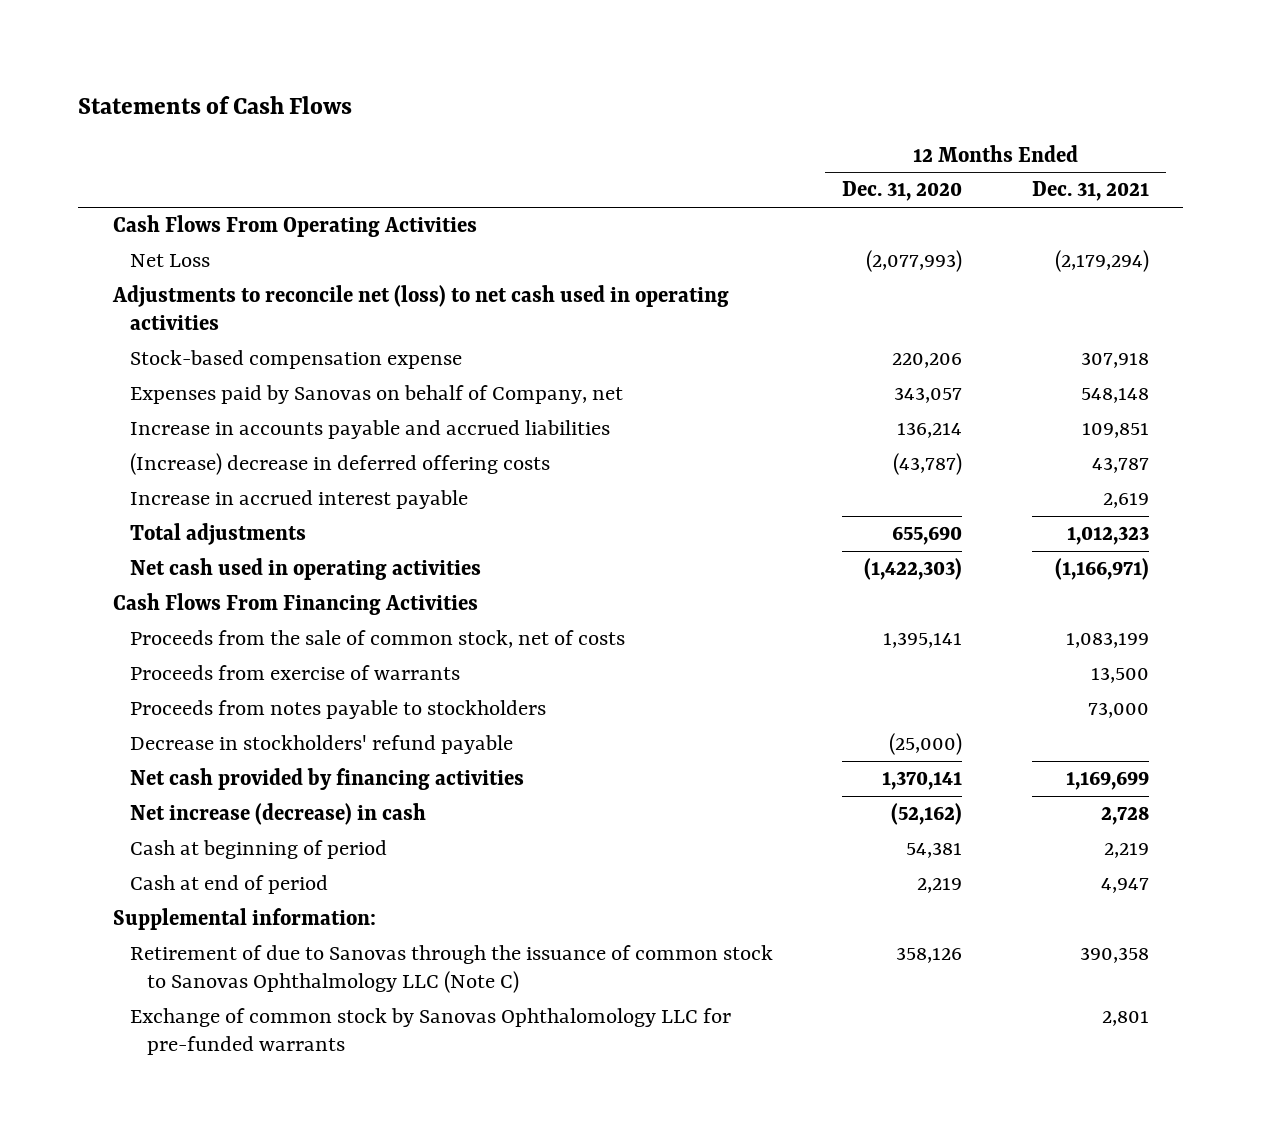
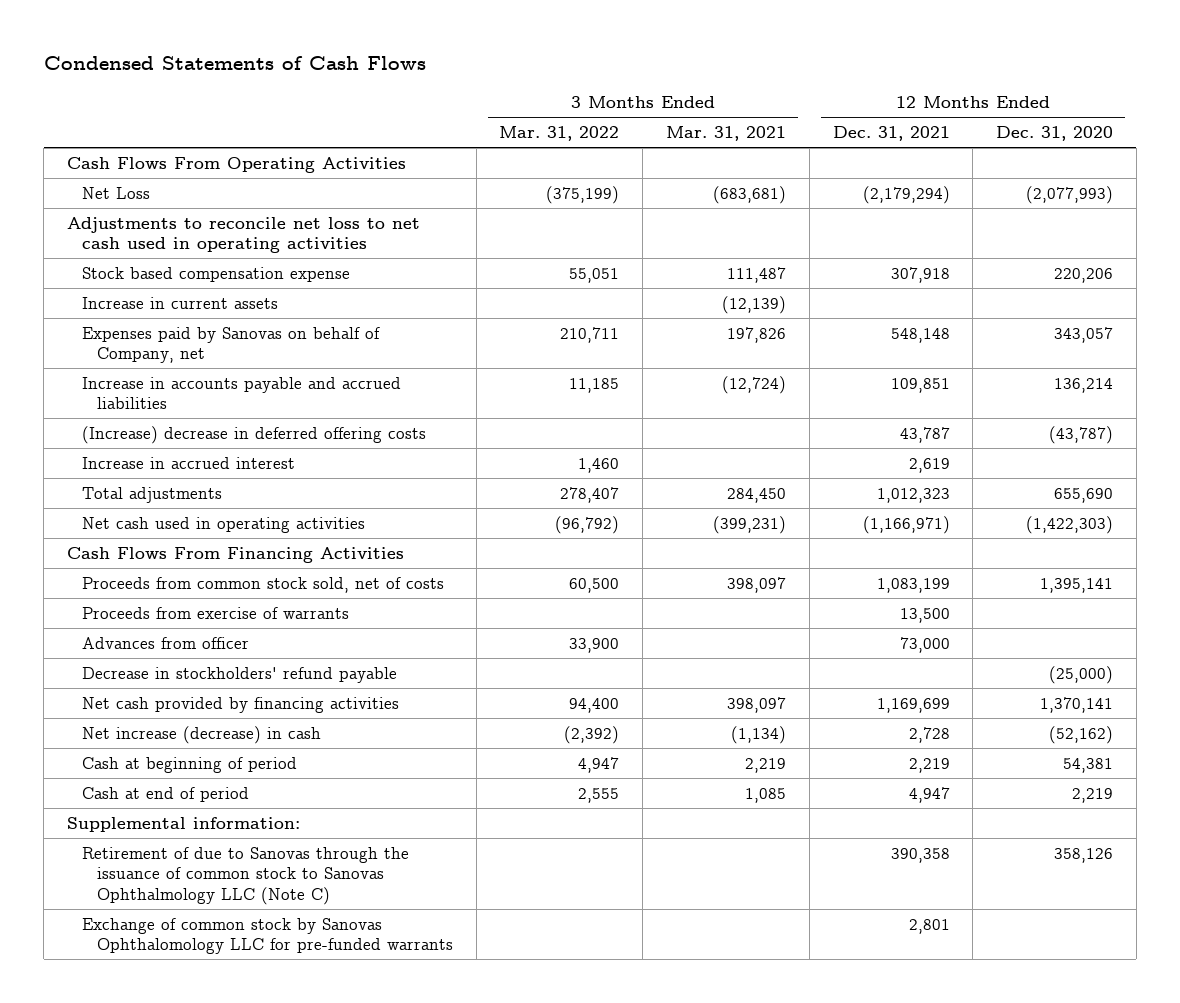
- Statements of Cash Flows
+ Condensed Statements of Cash Flows
- | 12 Months Ended Dec. 31, 2020 | 12 Months Ended Dec. 31, 2021
+ | 3 Months Ended Mar. 31, 2022 | 3 Months Ended Mar. 31, 2021 | 12 Months Ended Dec. 31, 2021 | 12 Months Ended Dec. 31, 2020
- Adjustments to reconcile net (loss) to net cash used in operating activities
- Stock-based compensation expense | 220,206 | 307,918
+ Adjustments to reconcile net loss to net cash used in operating activities
+ Stock based compensation expense | 55,051 | 111,487 | 307,918 | 220,206
+ Increase in current assets | | (12,139) | |
- Increase in accrued interest payable | | 2,619
+ Increase in accrued interest | 1,460 | | 2,619 |
- Proceeds from the sale of common stock, net of costs | 1,395,141 | 1,083,199
+ Proceeds from common stock sold, net of costs | 60,500 | 398,097 | 1,083,199 | 1,395,141
- Proceeds from notes payable to stockholders | | 73,000
+ Advances from officer | 33,900 | | 73,000 |

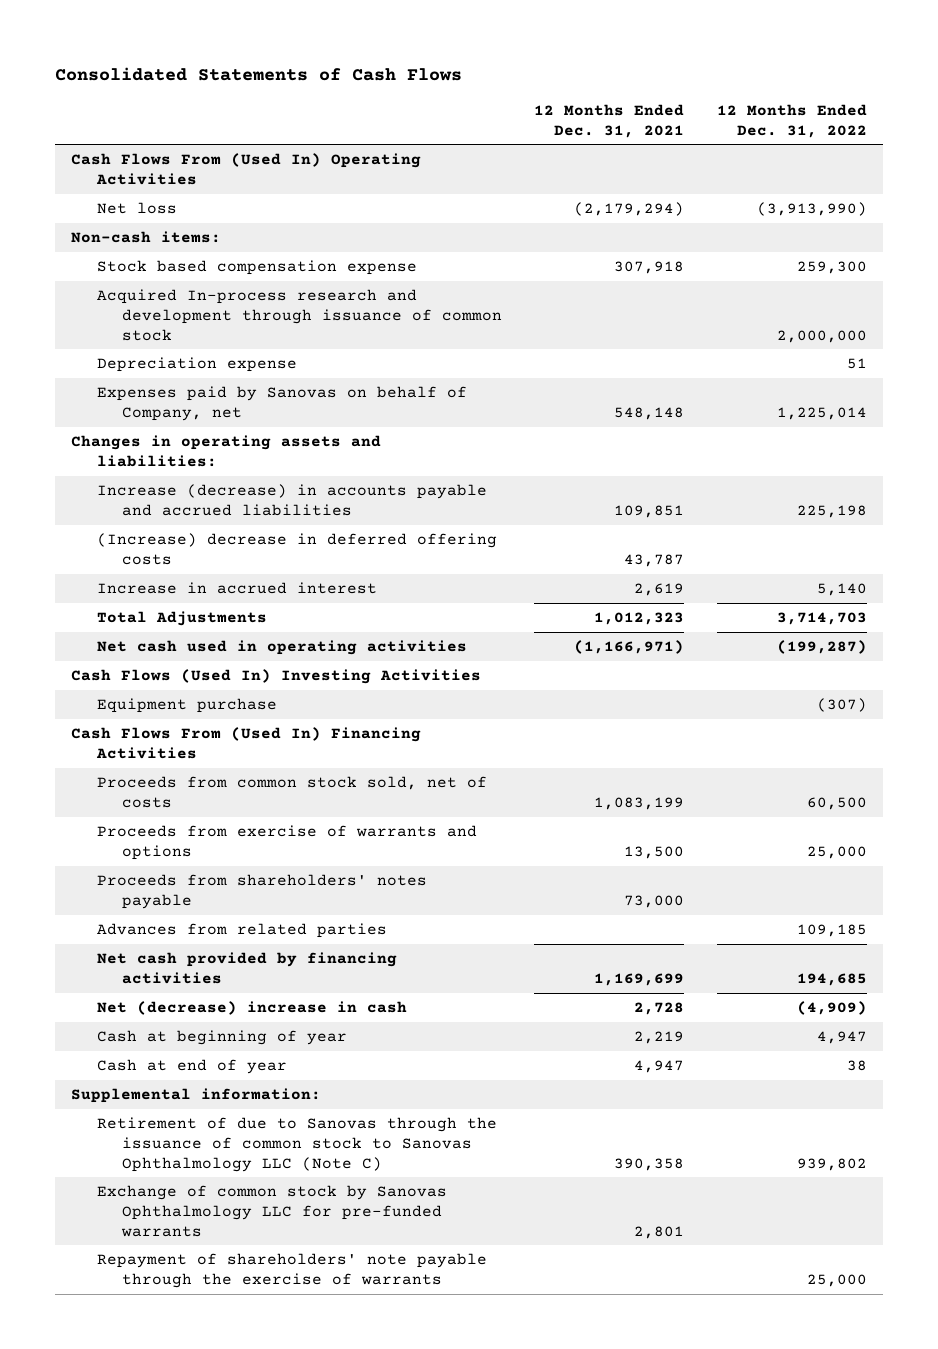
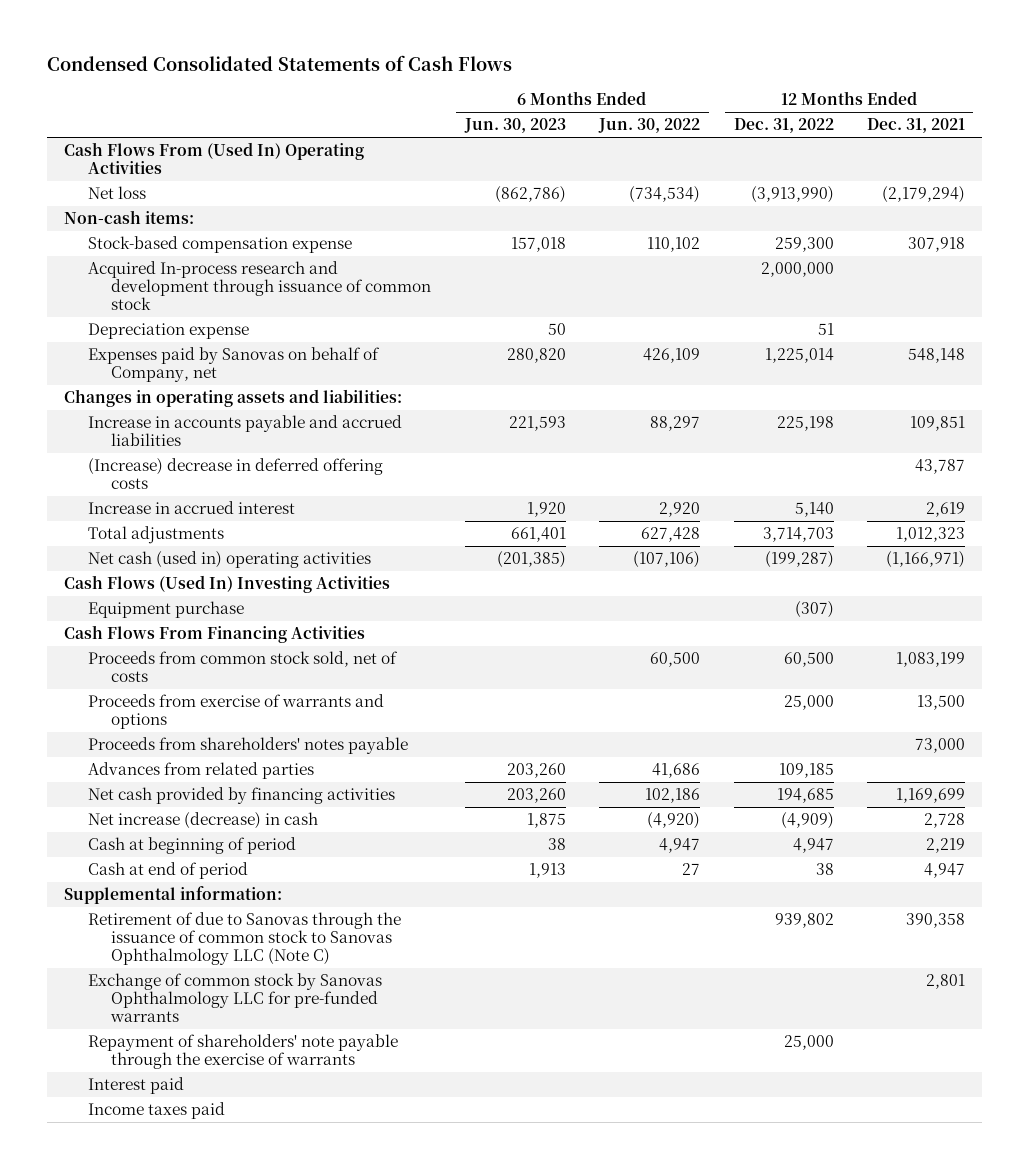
- Consolidated Statements of Cash Flows
+ Condensed Consolidated Statements of Cash Flows
- | 12 Months Ended Dec. 31, 2021 | 12 Months Ended Dec. 31, 2022
+ | 6 Months Ended Jun. 30, 2023 | 6 Months Ended Jun. 30, 2022 | 12 Months Ended Dec. 31, 2022 | 12 Months Ended Dec. 31, 2021
- Stock based compensation expense | 307,918 | 259,300
+ Stock-based compensation expense | 157,018 | 110,102 | 259,300 | 307,918
- Increase (decrease) in accounts payable and accrued liabilities | 109,851 | 225,198
+ Increase in accounts payable and accrued liabilities | 221,593 | 88,297 | 225,198 | 109,851
- Total Adjustments | 1,012,323 | 3,714,703
- Net cash used in operating activities | (1,166,971) | (199,287)
+ Total adjustments | 661,401 | 627,428 | 3,714,703 | 1,012,323
+ Net cash (used in) operating activities | (201,385) | (107,106) | (199,287) | (1,166,971)
- Cash Flows From (Used In) Financing Activities
+ Cash Flows From Financing Activities
- Net (decrease) increase in cash | 2,728 | (4,909)
- Cash at beginning of year | 2,219 | 4,947
- Cash at end of year | 4,947 | 38
+ Net increase (decrease) in cash | 1,875 | (4,920) | (4,909) | 2,728
+ Cash at beginning of period | 38 | 4,947 | 4,947 | 2,219
+ Cash at end of period | 1,913 | 27 | 38 | 4,947
+ Interest paid
+ Income taxes paid

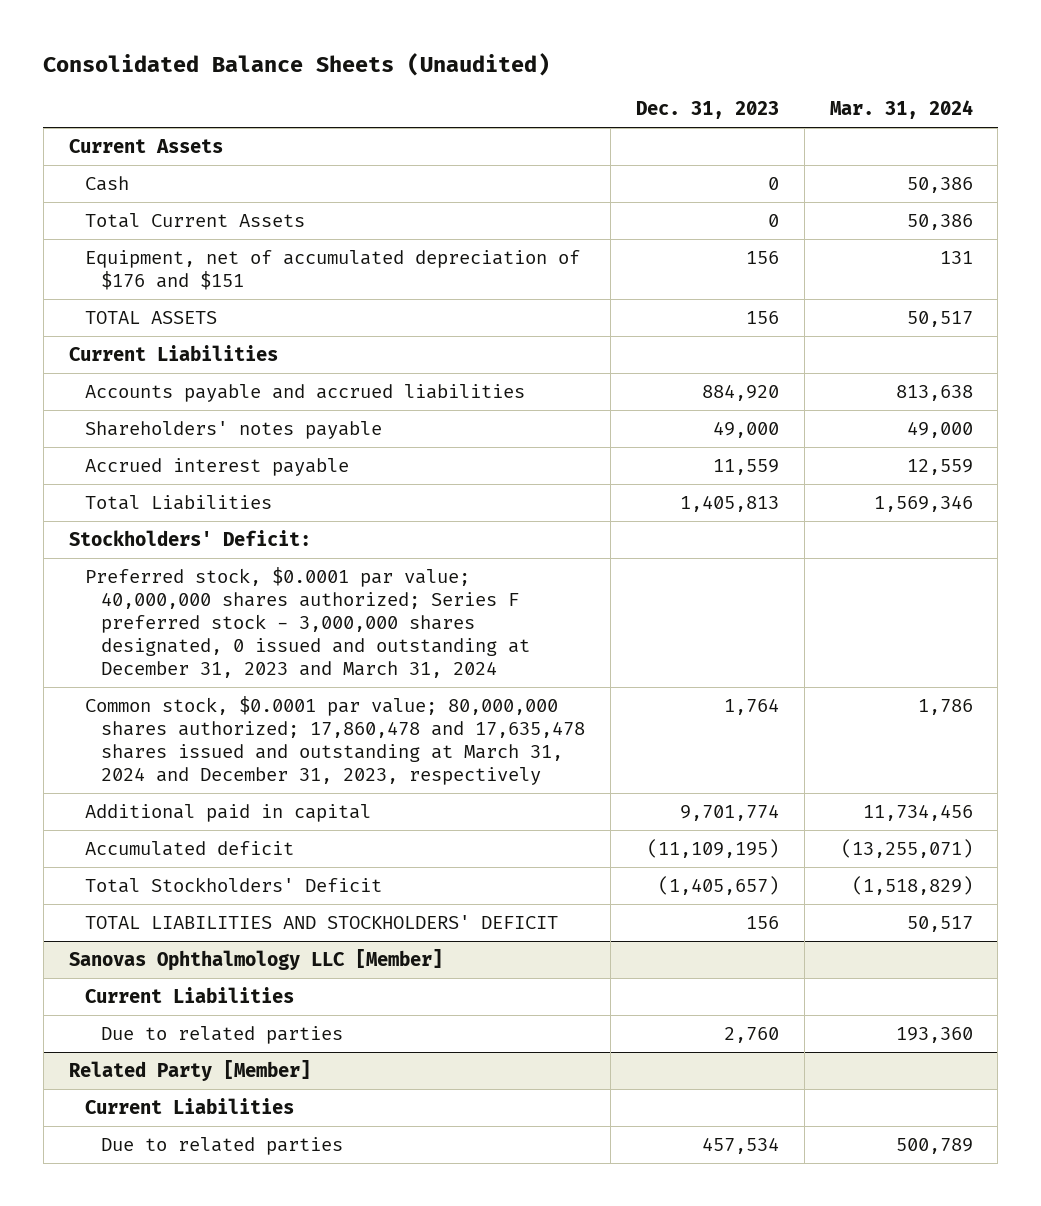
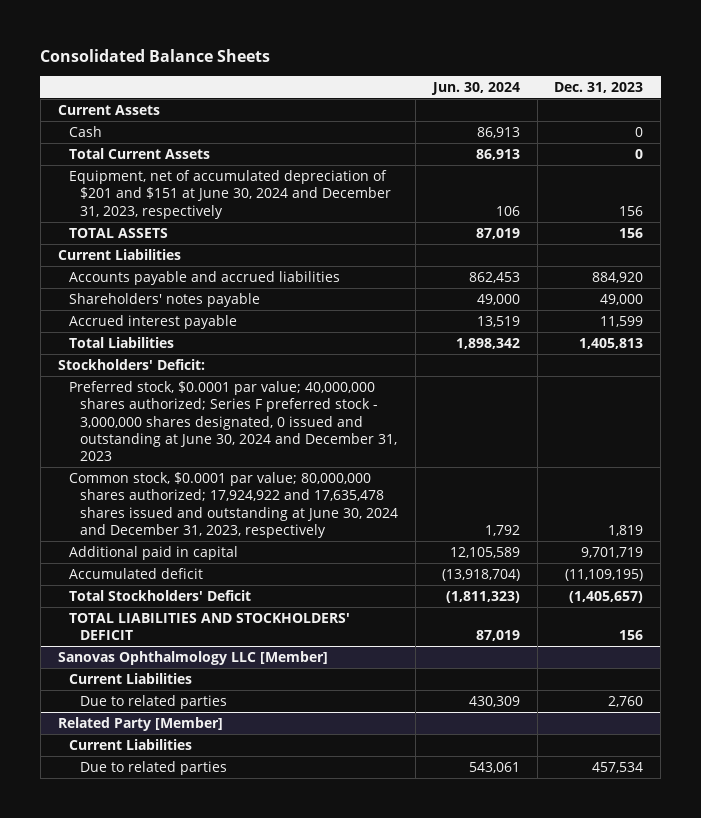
- Consolidated Balance Sheets (Unaudited)
+ Consolidated Balance Sheets
- | Dec. 31, 2023 | Mar. 31, 2024
+ | Jun. 30, 2024 | Dec. 31, 2023
- Equipment, net of accumulated depreciation of $176 and $151 | 156 | 131
+ Equipment, net of accumulated depreciation of $201 and $151 at June 30, 2024 and December 31, 2023, respectively | 106 | 156
- Accrued interest payable | 11,559 | 12,559
+ Accrued interest payable | 13,519 | 11,599
- Preferred stock, $0.0001 par value; 40,000,000 shares authorized; Series F preferred stock - 3,000,000 shares designated, 0 issued and outstanding at December 31, 2023 and March 31, 2024
- Common stock, $0.0001 par value; 80,000,000 shares authorized; 17,860,478 and 17,635,478 shares issued and outstanding at March 31, 2024 and December 31, 2023, respectively | 1,764 | 1,786
- Additional paid in capital | 9,701,774 | 11,734,456
+ Preferred stock, $0.0001 par value; 40,000,000 shares authorized; Series F preferred stock - 3,000,000 shares designated, 0 issued and outstanding at June 30, 2024 and December 31, 2023
+ Common stock, $0.0001 par value; 80,000,000 shares authorized; 17,924,922 and 17,635,478 shares issued and outstanding at June 30, 2024 and December 31, 2023, respectively | 1,792 | 1,819
+ Additional paid in capital | 12,105,589 | 9,701,719

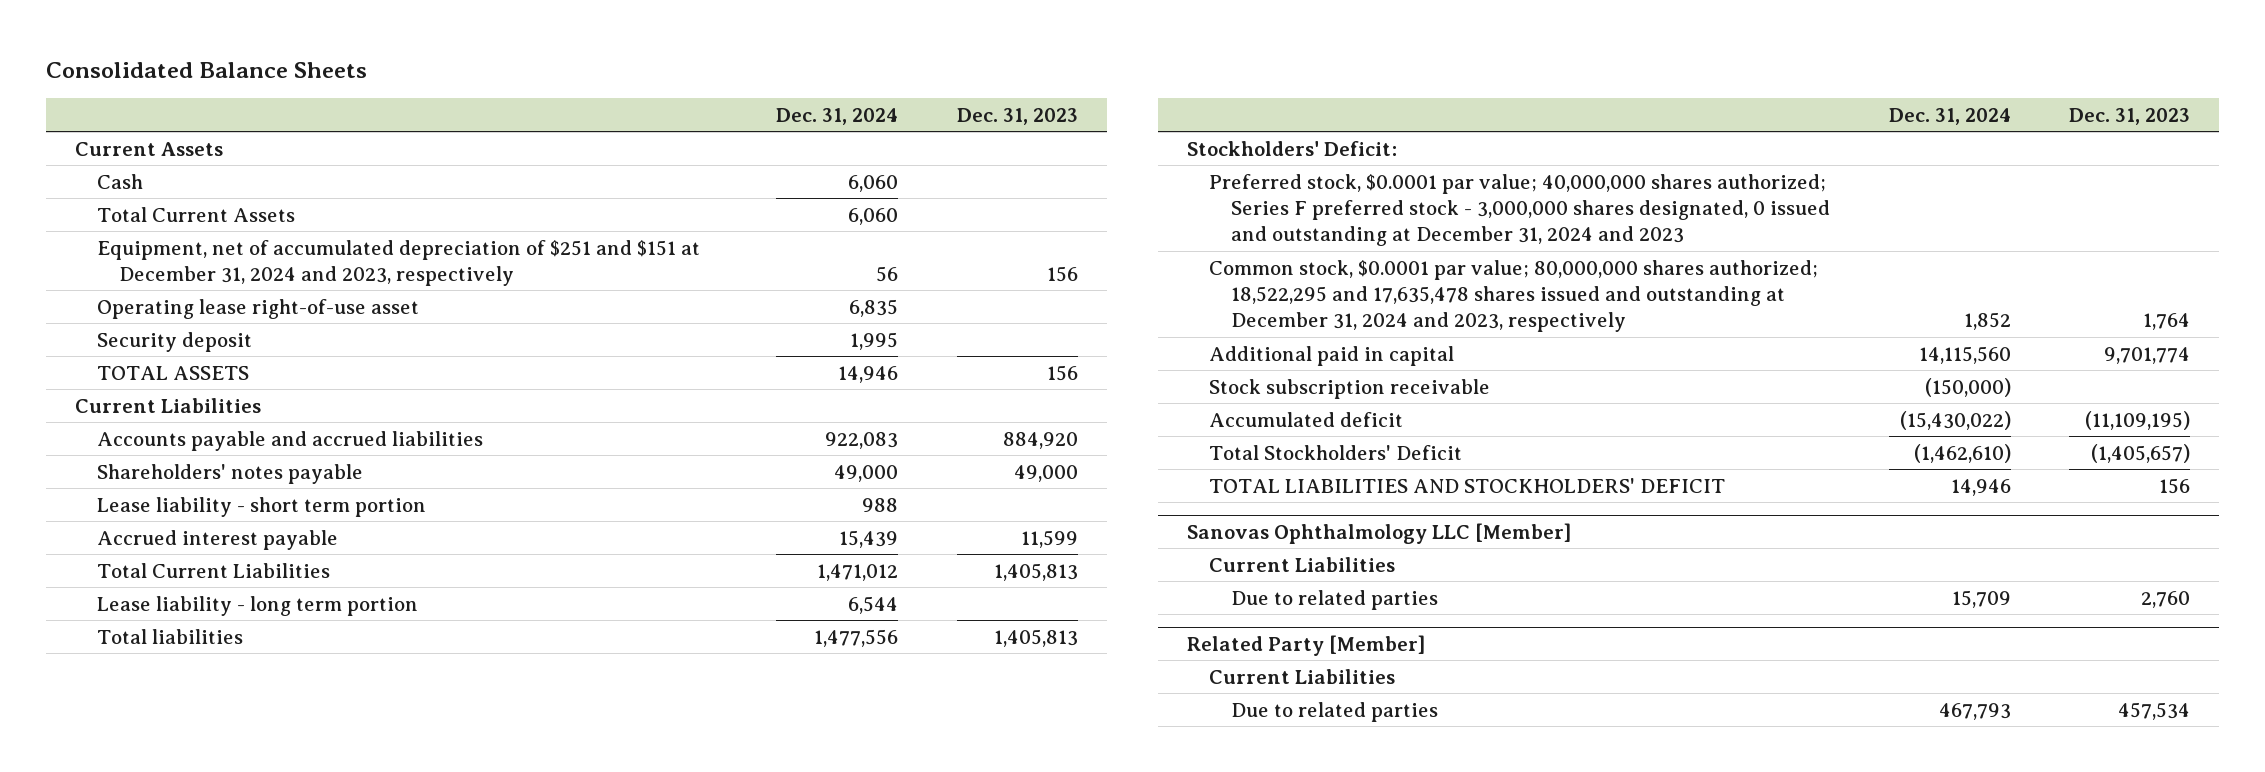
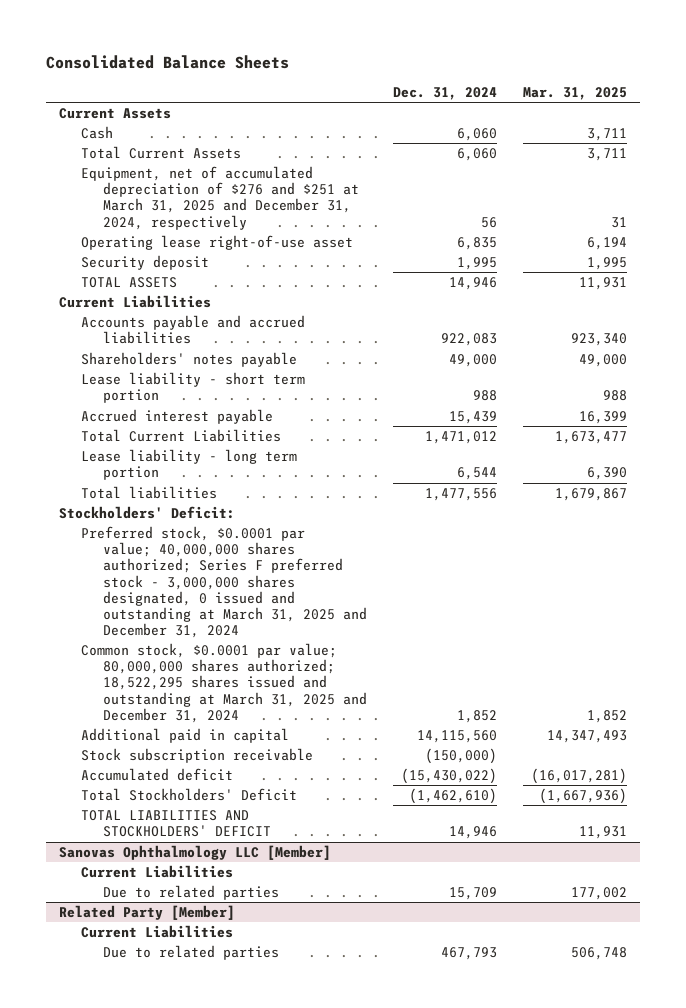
- | Dec. 31, 2024 | Dec. 31, 2023
+ | Dec. 31, 2024 | Mar. 31, 2025
- Equipment, net of accumulated depreciation of $251 and $151 at December 31, 2024 and 2023, respectively | 56 | 156
+ Equipment, net of accumulated depreciation of $276 and $251 at March 31, 2025 and December 31, 2024, respectively | 56 | 31
- Preferred stock, $0.0001 par value; 40,000,000 shares authorized; Series F preferred stock - 3,000,000 shares designated, 0 issued and outstanding at December 31, 2024 and 2023
- Common stock, $0.0001 par value; 80,000,000 shares authorized; 18,522,295 and 17,635,478 shares issued and outstanding at December 31, 2024 and 2023, respectively | 1,852 | 1,764
+ Preferred stock, $0.0001 par value; 40,000,000 shares authorized; Series F preferred stock - 3,000,000 shares designated, 0 issued and outstanding at March 31, 2025 and December 31, 2024
+ Common stock, $0.0001 par value; 80,000,000 shares authorized; 18,522,295 shares issued and outstanding at March 31, 2025 and December 31, 2024 | 1,852 | 1,852

